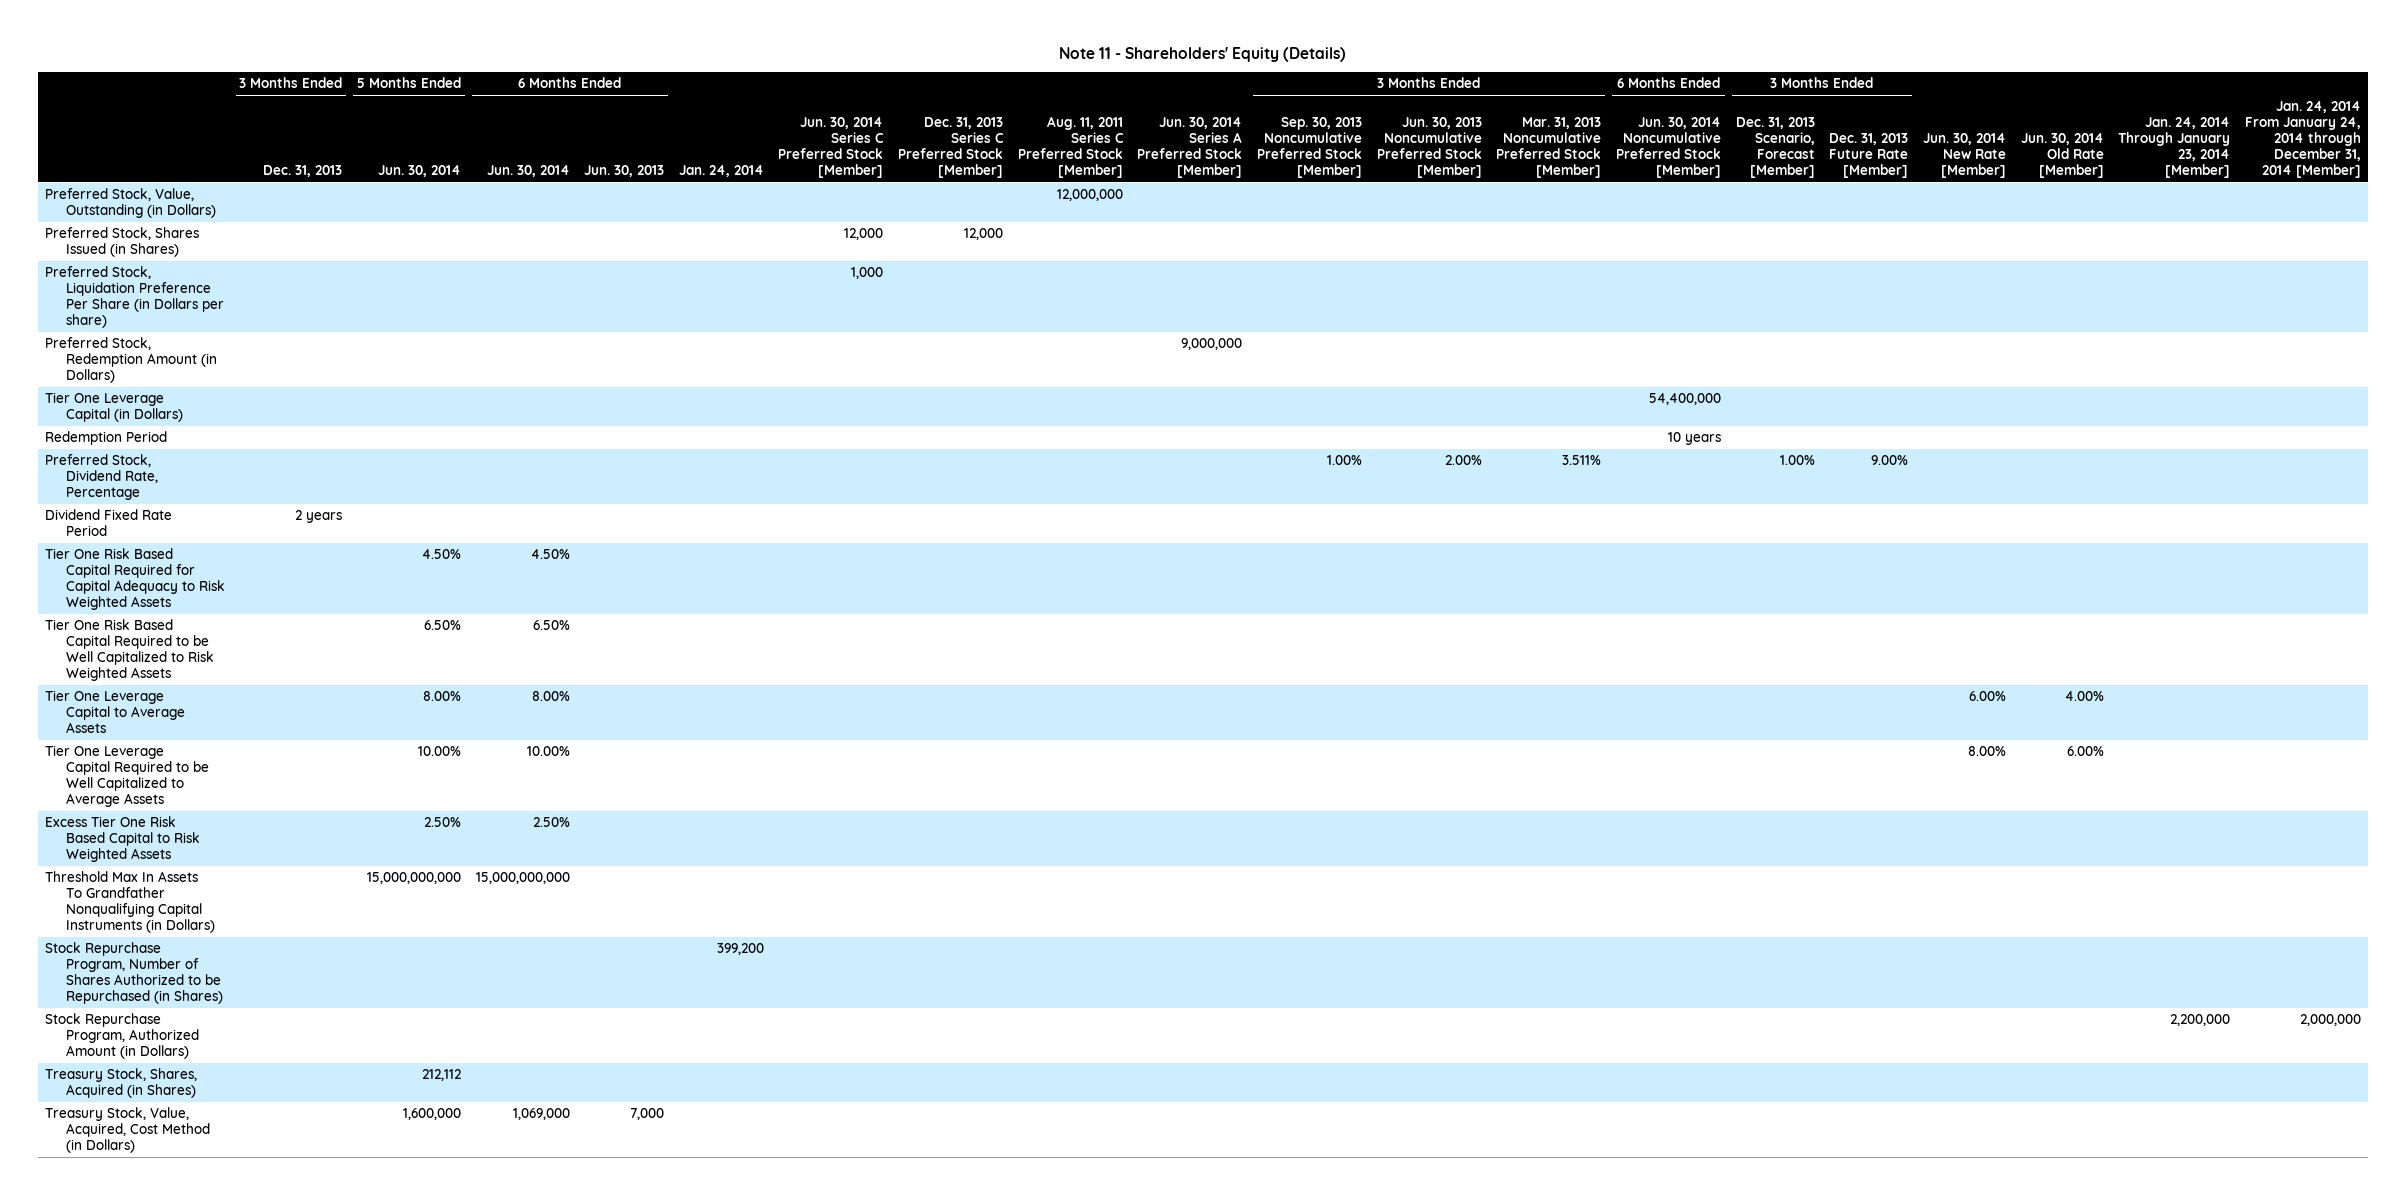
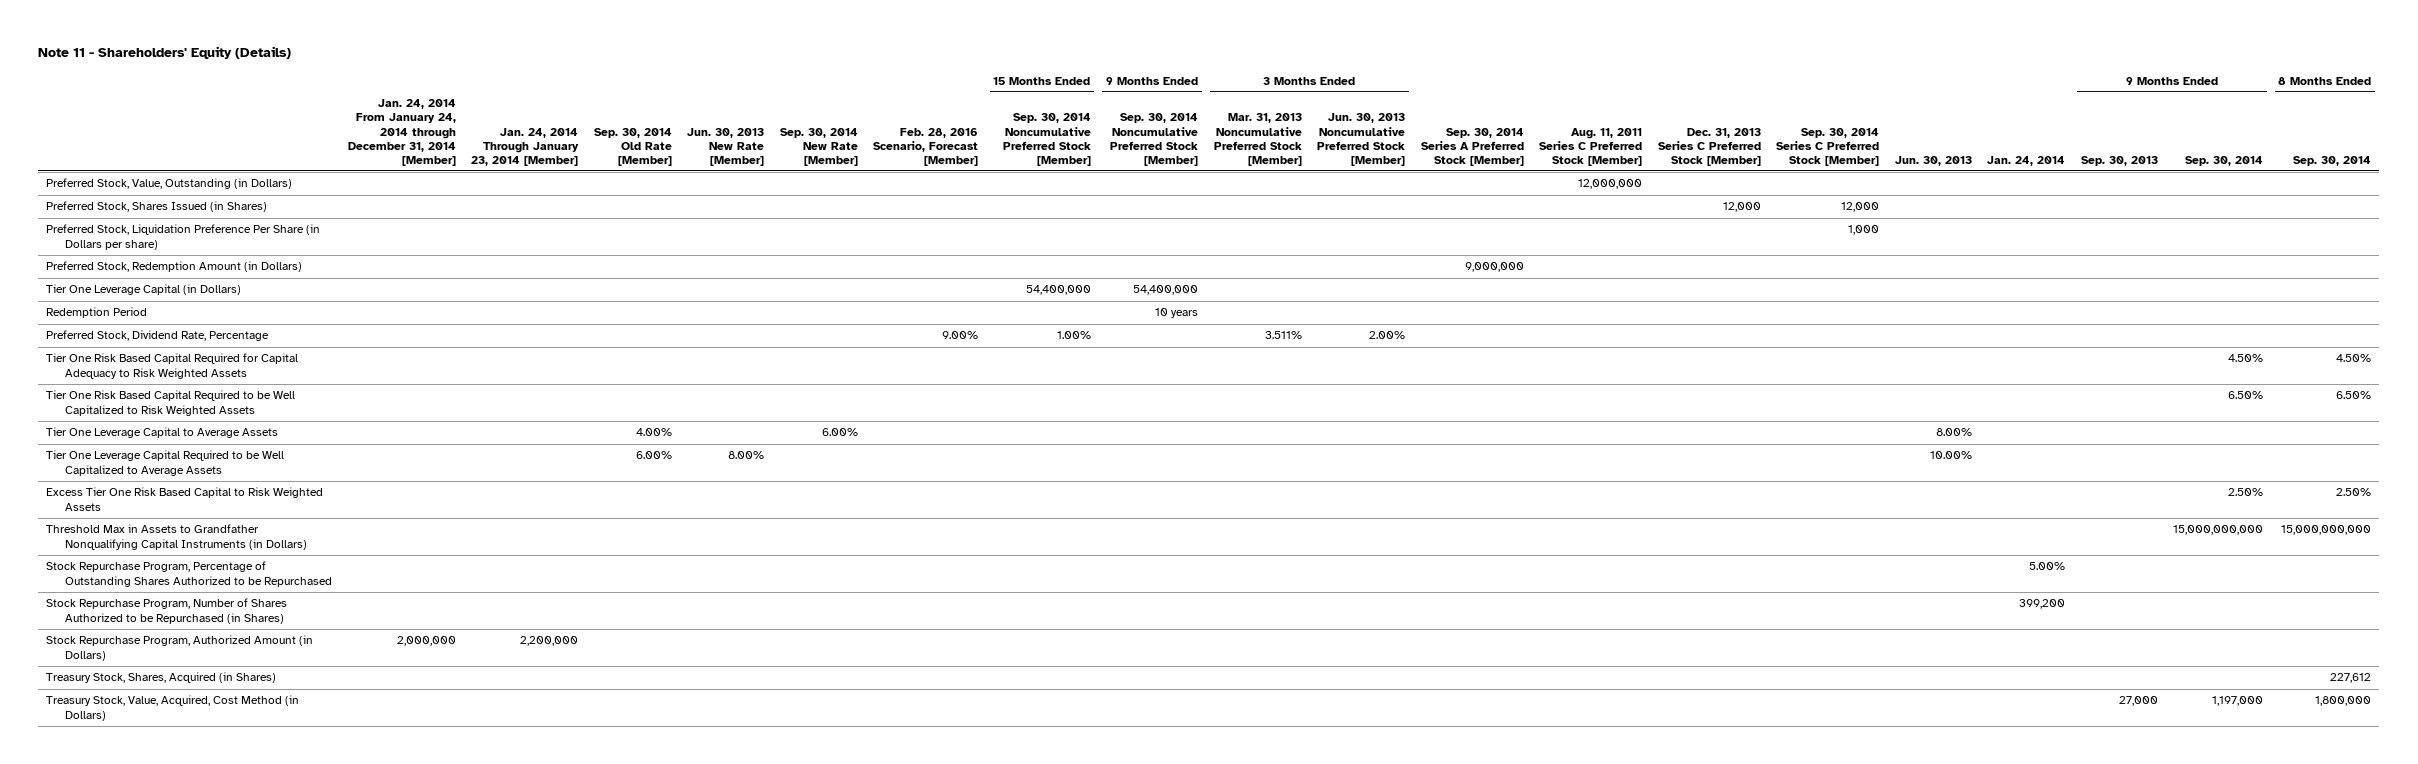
- | 3 Months Ended Dec. 31, 2013 | 5 Months Ended Jun. 30, 2014 | 6 Months Ended Jun. 30, 2014 | 6 Months Ended Jun. 30, 2013 | Jan. 24, 2014 | Jun. 30, 2014 Series C Preferred Stock [Member] | Dec. 31, 2013 Series C Preferred Stock [Member] | Aug. 11, 2011 Series C Preferred Stock [Member] | Jun. 30, 2014 Series A Preferred Stock [Member] | 3 Months Ended Sep. 30, 2013 Noncumulative Preferred Stock [Member] | 3 Months Ended Jun. 30, 2013 Noncumulative Preferred Stock [Member] | 3 Months Ended Mar. 31, 2013 Noncumulative Preferred Stock [Member] | 6 Months Ended Jun. 30, 2014 Noncumulative Preferred Stock [Member] | 3 Months Ended Dec. 31, 2013 Scenario, Forecast [Member] | 3 Months Ended Dec. 31, 2013 Future Rate [Member] | Jun. 30, 2014 New Rate [Member] | Jun. 30, 2014 Old Rate [Member] | Jan. 24, 2014 Through January 23, 2014 [Member] | Jan. 24, 2014 From January 24, 2014 through December 31, 2014 [Member]
+ | Jan. 24, 2014 From January 24, 2014 through December 31, 2014 [Member] | Jan. 24, 2014 Through January 23, 2014 [Member] | Sep. 30, 2014 Old Rate [Member] | Jun. 30, 2013 New Rate [Member] | Sep. 30, 2014 New Rate [Member] | Feb. 28, 2016 Scenario, Forecast [Member] | 15 Months Ended Sep. 30, 2014 Noncumulative Preferred Stock [Member] | 9 Months Ended Sep. 30, 2014 Noncumulative Preferred Stock [Member] | 3 Months Ended Mar. 31, 2013 Noncumulative Preferred Stock [Member] | 3 Months Ended Jun. 30, 2013 Noncumulative Preferred Stock [Member] | Sep. 30, 2014 Series A Preferred Stock [Member] | Aug. 11, 2011 Series C Preferred Stock [Member] | Dec. 31, 2013 Series C Preferred Stock [Member] | Sep. 30, 2014 Series C Preferred Stock [Member] | Jun. 30, 2013 | Jan. 24, 2014 | 9 Months Ended Sep. 30, 2013 | 9 Months Ended Sep. 30, 2014 | 8 Months Ended Sep. 30, 2014
- Dividend Fixed Rate Period | 2 years | | | | | | | | | | | | | | | | | |
- Threshold Max In Assets To Grandfather Nonqualifying Capital Instruments (in Dollars) | | 15,000,000,000 | 15,000,000,000 | | | | | | | | | | | | | | | |
+ Threshold Max in Assets to Grandfather Nonqualifying Capital Instruments (in Dollars) | | | | | | | | | | | | | | | | | | 15,000,000,000 | 15,000,000,000
+ Stock Repurchase Program, Percentage of Outstanding Shares Authorized to be Repurchased | | | | | | | | | | | | | | | | 5.00% | | |

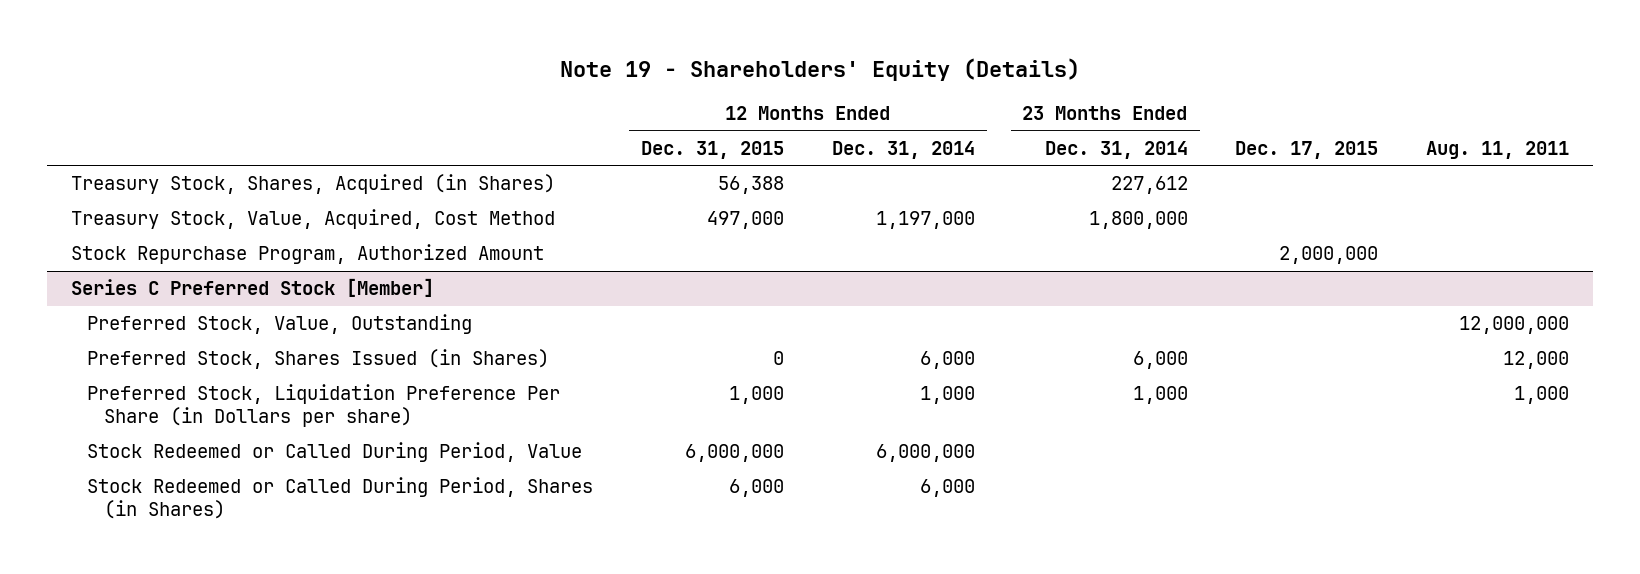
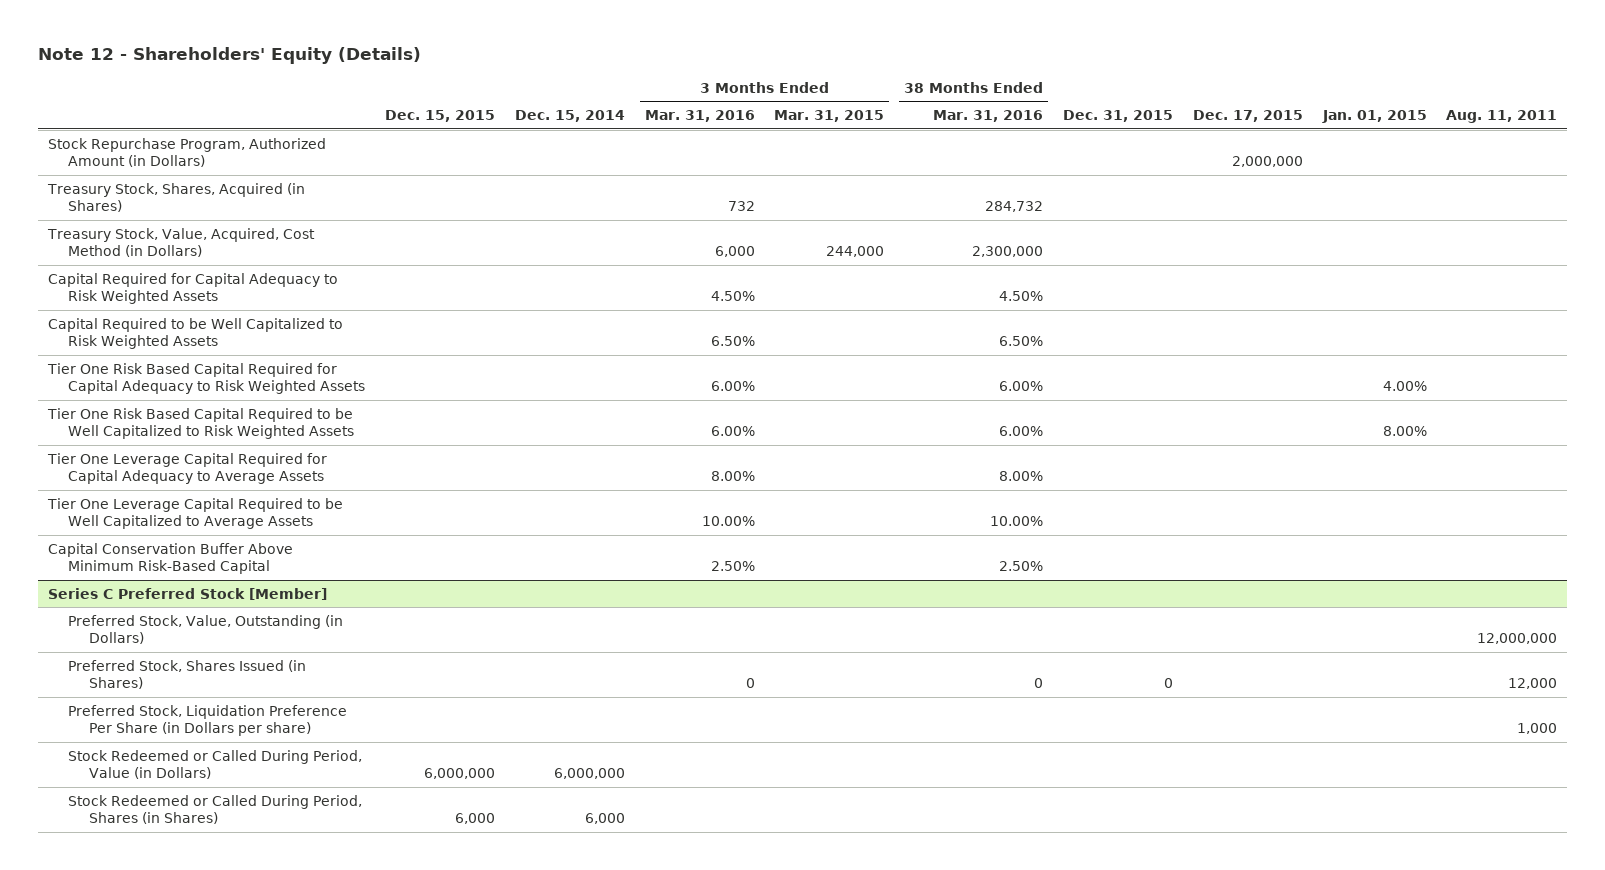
- Note 19 - Shareholders' Equity (Details)
+ Note 12 - Shareholders' Equity (Details)
- | 12 Months Ended Dec. 31, 2015 | 12 Months Ended Dec. 31, 2014 | 23 Months Ended Dec. 31, 2014 | Dec. 17, 2015 | Aug. 11, 2011
+ | Dec. 15, 2015 | Dec. 15, 2014 | 3 Months Ended Mar. 31, 2016 | 3 Months Ended Mar. 31, 2015 | 38 Months Ended Mar. 31, 2016 | Dec. 31, 2015 | Dec. 17, 2015 | Jan. 01, 2015 | Aug. 11, 2011
+ Stock Repurchase Program, Authorized Amount (in Dollars) | | | | | | | 2,000,000 | |
- Treasury Stock, Value, Acquired, Cost Method | 497,000 | 1,197,000 | 1,800,000 | |
- Stock Repurchase Program, Authorized Amount | | | | 2,000,000 |
+ Treasury Stock, Value, Acquired, Cost Method (in Dollars) | | | 6,000 | 244,000 | 2,300,000 | | | |
+ Capital Required for Capital Adequacy to Risk Weighted Assets | | | 4.50% | | 4.50% | | | |
+ Capital Required to be Well Capitalized to Risk Weighted Assets | | | 6.50% | | 6.50% | | | |
+ Tier One Risk Based Capital Required for Capital Adequacy to Risk Weighted Assets | | | 6.00% | | 6.00% | | | 4.00% |
+ Tier One Risk Based Capital Required to be Well Capitalized to Risk Weighted Assets | | | 6.00% | | 6.00% | | | 8.00% |
+ Tier One Leverage Capital Required for Capital Adequacy to Average Assets | | | 8.00% | | 8.00% | | | |
+ Tier One Leverage Capital Required to be Well Capitalized to Average Assets | | | 10.00% | | 10.00% | | | |
+ Capital Conservation Buffer Above Minimum Risk-Based Capital | | | 2.50% | | 2.50% | | | |
@ Series C Preferred Stock [Member]
- Preferred Stock, Value, Outstanding | | | | | 12,000,000
+ Preferred Stock, Value, Outstanding (in Dollars) | | | | | | | | | 12,000,000
- Stock Redeemed or Called During Period, Value | 6,000,000 | 6,000,000 | | |
+ Stock Redeemed or Called During Period, Value (in Dollars) | 6,000,000 | 6,000,000 | | | | | | |

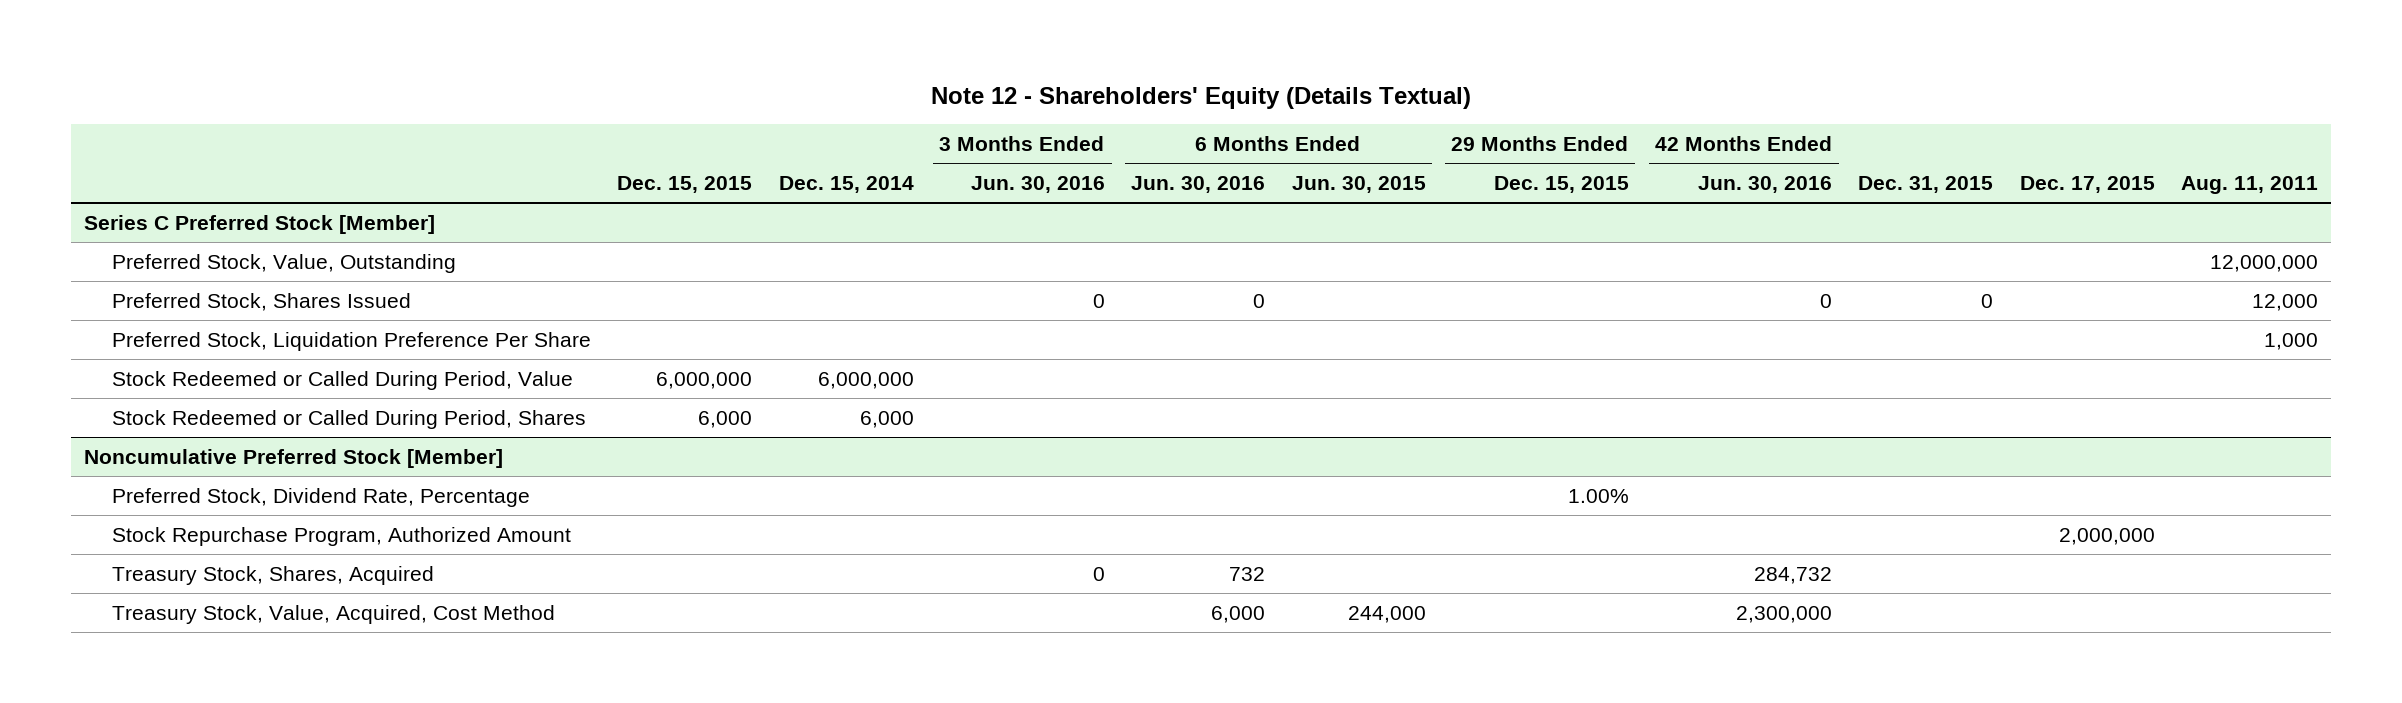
- Note 12 - Shareholders' Equity (Details)
+ Note 12 - Shareholders' Equity (Details Textual)
- | Dec. 15, 2015 | Dec. 15, 2014 | 3 Months Ended Mar. 31, 2016 | 3 Months Ended Mar. 31, 2015 | 38 Months Ended Mar. 31, 2016 | Dec. 31, 2015 | Dec. 17, 2015 | Jan. 01, 2015 | Aug. 11, 2011
+ | Dec. 15, 2015 | Dec. 15, 2014 | 3 Months Ended Jun. 30, 2016 | 6 Months Ended Jun. 30, 2016 | 6 Months Ended Jun. 30, 2015 | 29 Months Ended Dec. 15, 2015 | 42 Months Ended Jun. 30, 2016 | Dec. 31, 2015 | Dec. 17, 2015 | Aug. 11, 2011
- Stock Repurchase Program, Authorized Amount (in Dollars) | | | | | | | 2,000,000 | |
- Treasury Stock, Shares, Acquired (in Shares) | | | 732 | | 284,732 | | | |
- Treasury Stock, Value, Acquired, Cost Method (in Dollars) | | | 6,000 | 244,000 | 2,300,000 | | | |
- Capital Required for Capital Adequacy to Risk Weighted Assets | | | 4.50% | | 4.50% | | | |
- Capital Required to be Well Capitalized to Risk Weighted Assets | | | 6.50% | | 6.50% | | | |
- Tier One Risk Based Capital Required for Capital Adequacy to Risk Weighted Assets | | | 6.00% | | 6.00% | | | 4.00% |
- Tier One Risk Based Capital Required to be Well Capitalized to Risk Weighted Assets | | | 6.00% | | 6.00% | | | 8.00% |
- Tier One Leverage Capital Required for Capital Adequacy to Average Assets | | | 8.00% | | 8.00% | | | |
- Tier One Leverage Capital Required to be Well Capitalized to Average Assets | | | 10.00% | | 10.00% | | | |
- Capital Conservation Buffer Above Minimum Risk-Based Capital | | | 2.50% | | 2.50% | | | |
@ Series C Preferred Stock [Member]
- Preferred Stock, Value, Outstanding (in Dollars) | | | | | | | | | 12,000,000
- Preferred Stock, Shares Issued (in Shares) | | | 0 | | 0 | 0 | | | 12,000
- Preferred Stock, Liquidation Preference Per Share (in Dollars per share) | | | | | | | | | 1,000
- Stock Redeemed or Called During Period, Value (in Dollars) | 6,000,000 | 6,000,000 | | | | | | |
- Stock Redeemed or Called During Period, Shares (in Shares) | 6,000 | 6,000 | | | | | | |
+ Preferred Stock, Value, Outstanding | | | | | | | | | | 12,000,000
+ Preferred Stock, Shares Issued | | | 0 | 0 | | | 0 | 0 | | 12,000
+ Preferred Stock, Liquidation Preference Per Share | | | | | | | | | | 1,000
+ Stock Redeemed or Called During Period, Value | 6,000,000 | 6,000,000 | | | | | | | |
+ Stock Redeemed or Called During Period, Shares | 6,000 | 6,000 | | | | | | | |
+ Noncumulative Preferred Stock [Member]
+ Preferred Stock, Dividend Rate, Percentage | | | | | | 1.00% | | | |
+ Stock Repurchase Program, Authorized Amount | | | | | | | | | 2,000,000 |
+ Treasury Stock, Shares, Acquired | | | 0 | 732 | | | 284,732 | | |
+ Treasury Stock, Value, Acquired, Cost Method | | | | 6,000 | 244,000 | | 2,300,000 | | |

